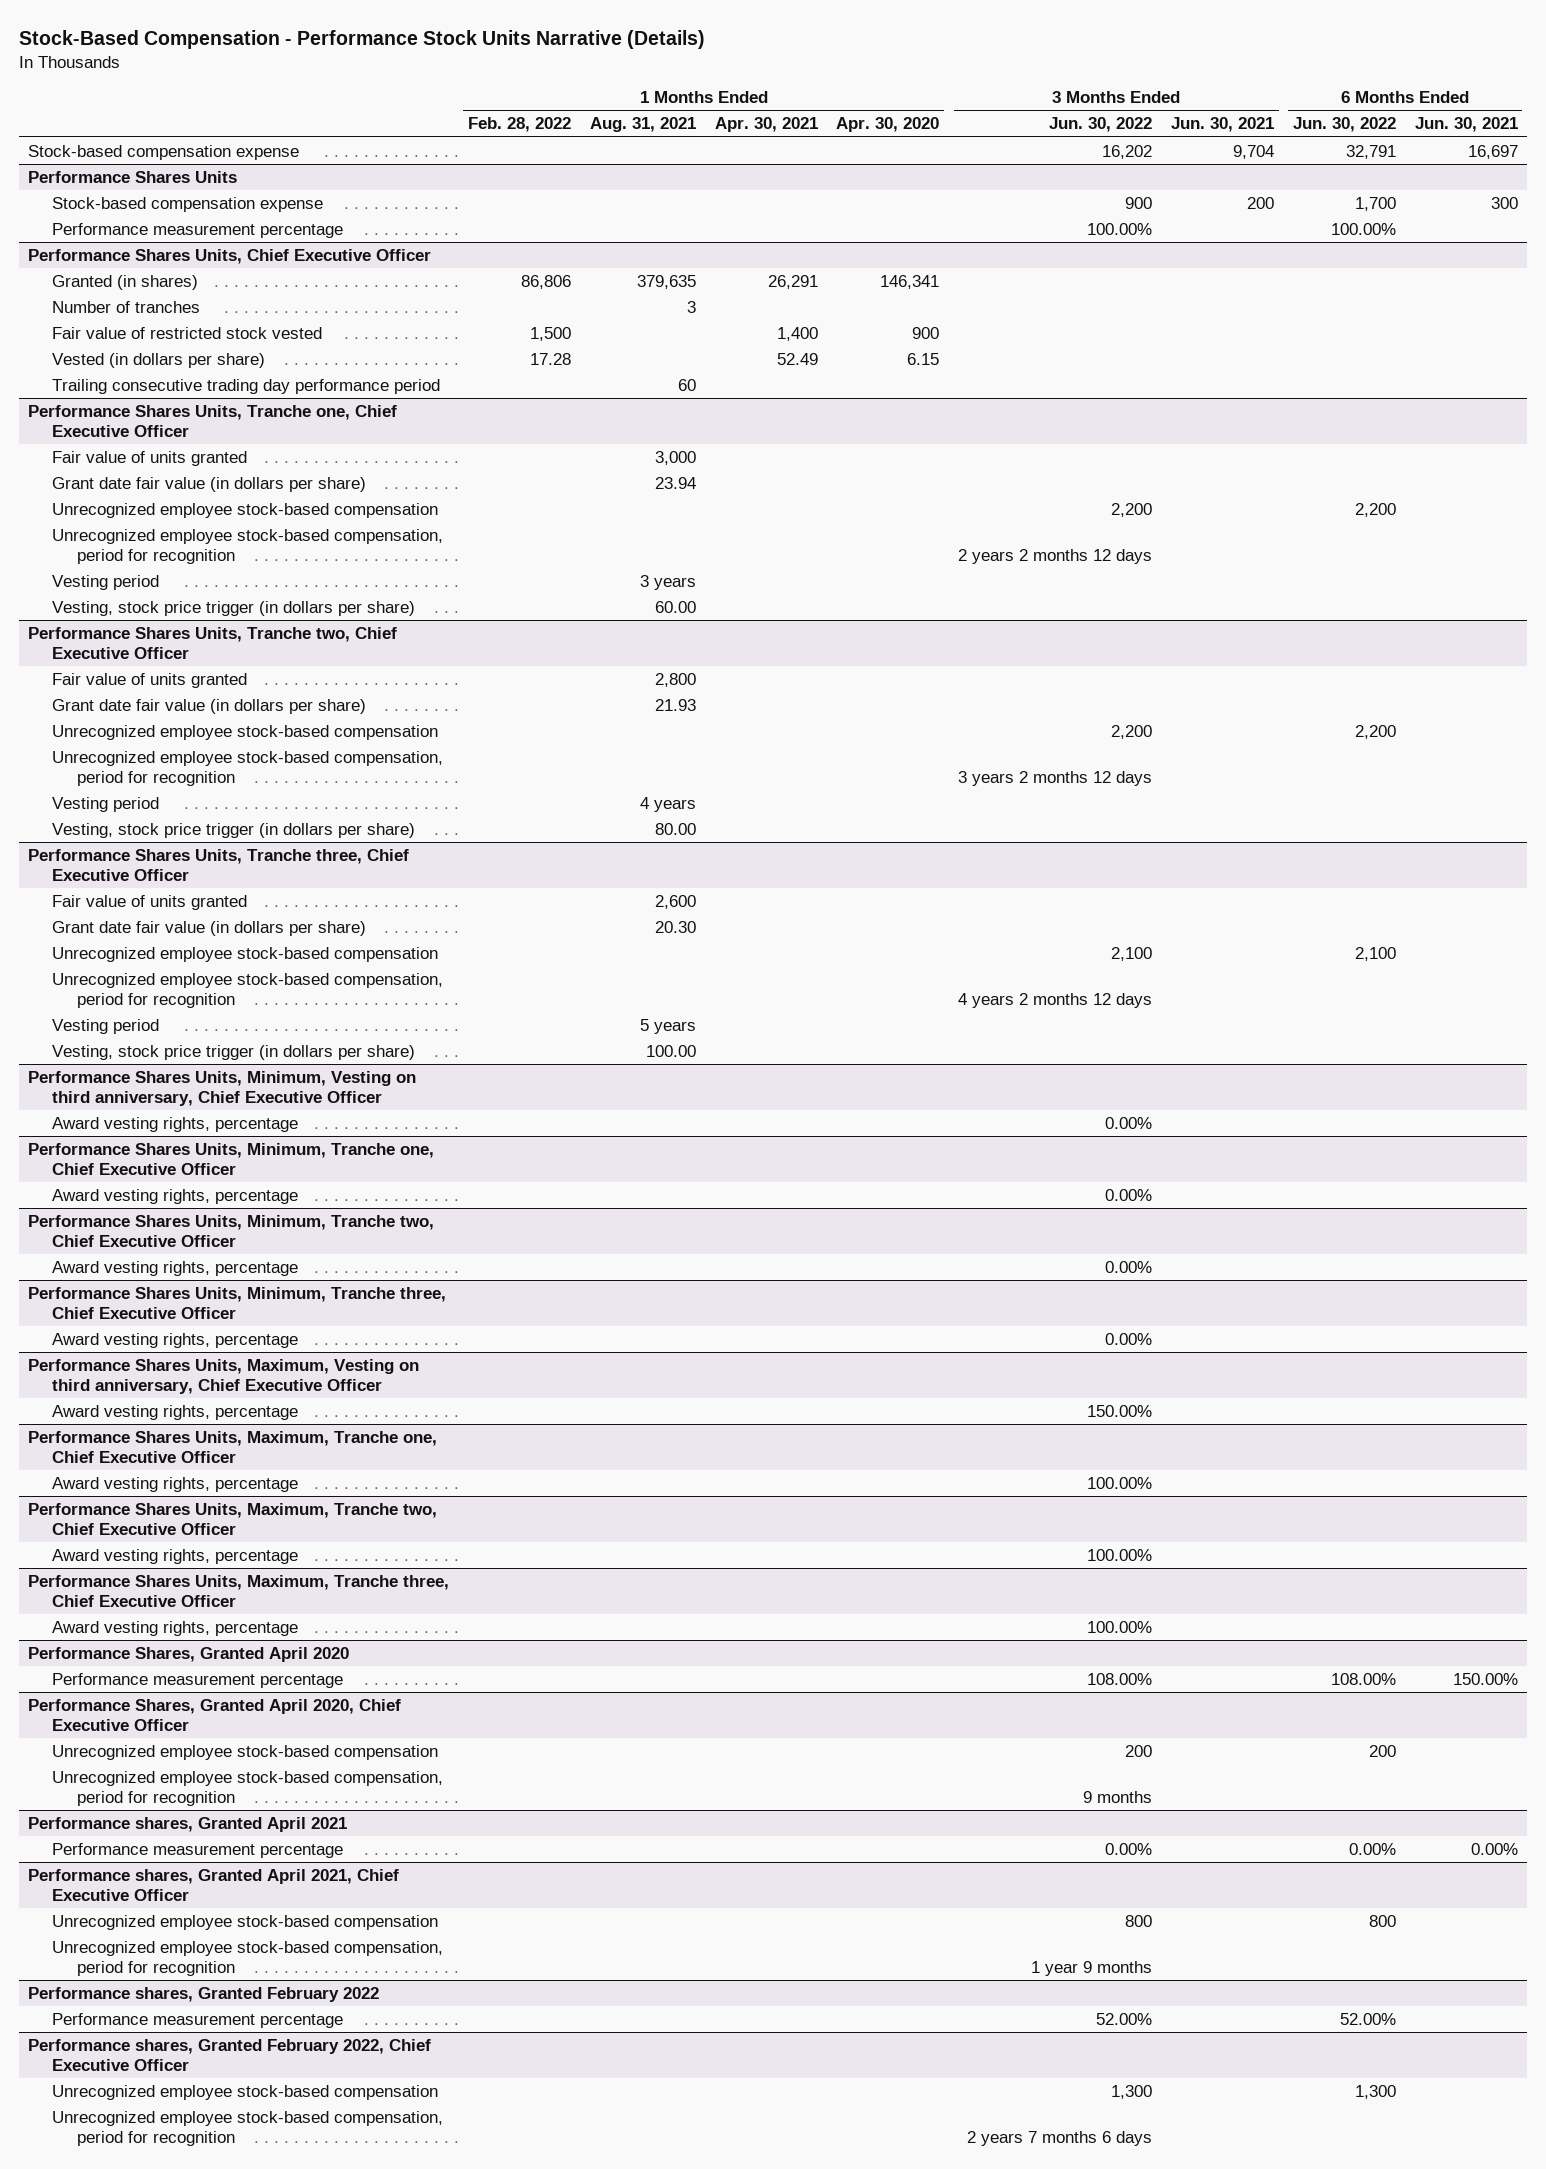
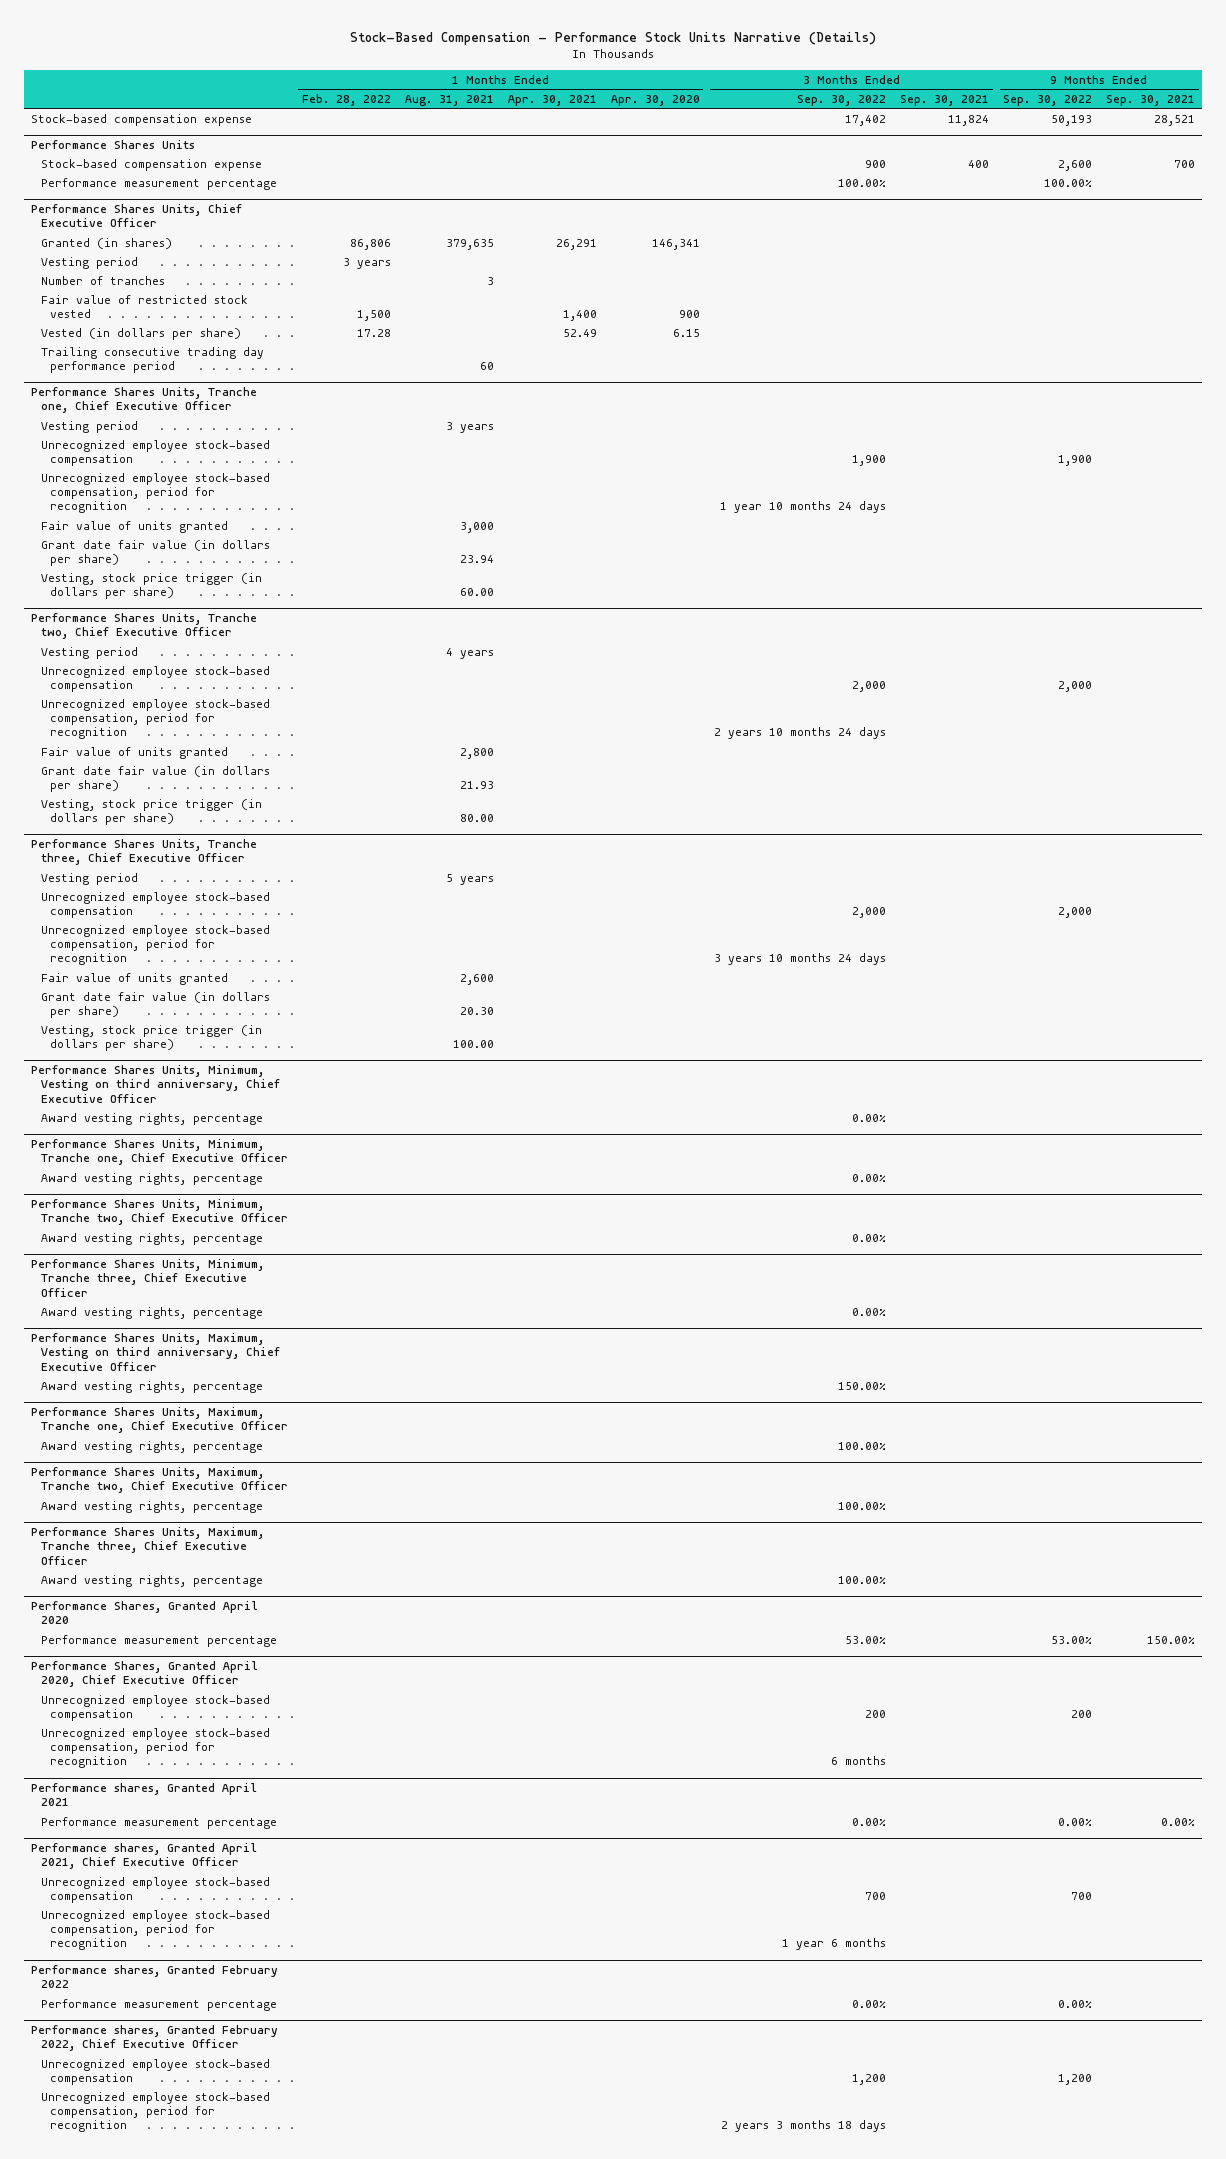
- | 1 Months Ended Feb. 28, 2022 | 1 Months Ended Aug. 31, 2021 | 1 Months Ended Apr. 30, 2021 | 1 Months Ended Apr. 30, 2020 | 3 Months Ended Jun. 30, 2022 | 3 Months Ended Jun. 30, 2021 | 6 Months Ended Jun. 30, 2022 | 6 Months Ended Jun. 30, 2021
+ | 1 Months Ended Feb. 28, 2022 | 1 Months Ended Aug. 31, 2021 | 1 Months Ended Apr. 30, 2021 | 1 Months Ended Apr. 30, 2020 | 3 Months Ended Sep. 30, 2022 | 3 Months Ended Sep. 30, 2021 | 9 Months Ended Sep. 30, 2022 | 9 Months Ended Sep. 30, 2021
@ Performance Shares Units, Chief Executive Officer
+ Vesting period | 3 years | | | | | | |
@ Performance Shares Units, Tranche one, Chief Executive Officer
moved up: Vesting period | | 3 years | | | | | |
moved down: Fair value of units granted | | 3,000 | | | | | |
moved down: Grant date fair value (in dollars per share) | | 23.94 | | | | | |
@ Performance Shares Units, Tranche two, Chief Executive Officer
moved up: Vesting period | | 4 years | | | | | |
moved down: Fair value of units granted | | 2,800 | | | | | |
moved down: Grant date fair value (in dollars per share) | | 21.93 | | | | | |
@ Performance Shares Units, Tranche three, Chief Executive Officer
moved up: Vesting period | | 5 years | | | | | |
moved down: Fair value of units granted | | 2,600 | | | | | |
moved down: Grant date fair value (in dollars per share) | | 20.30 | | | | | |

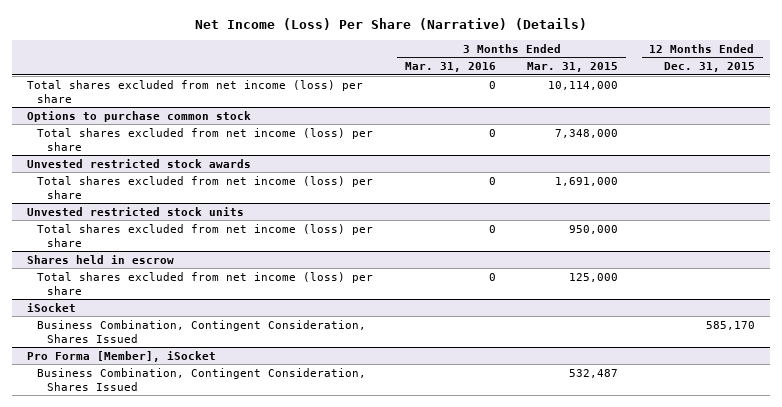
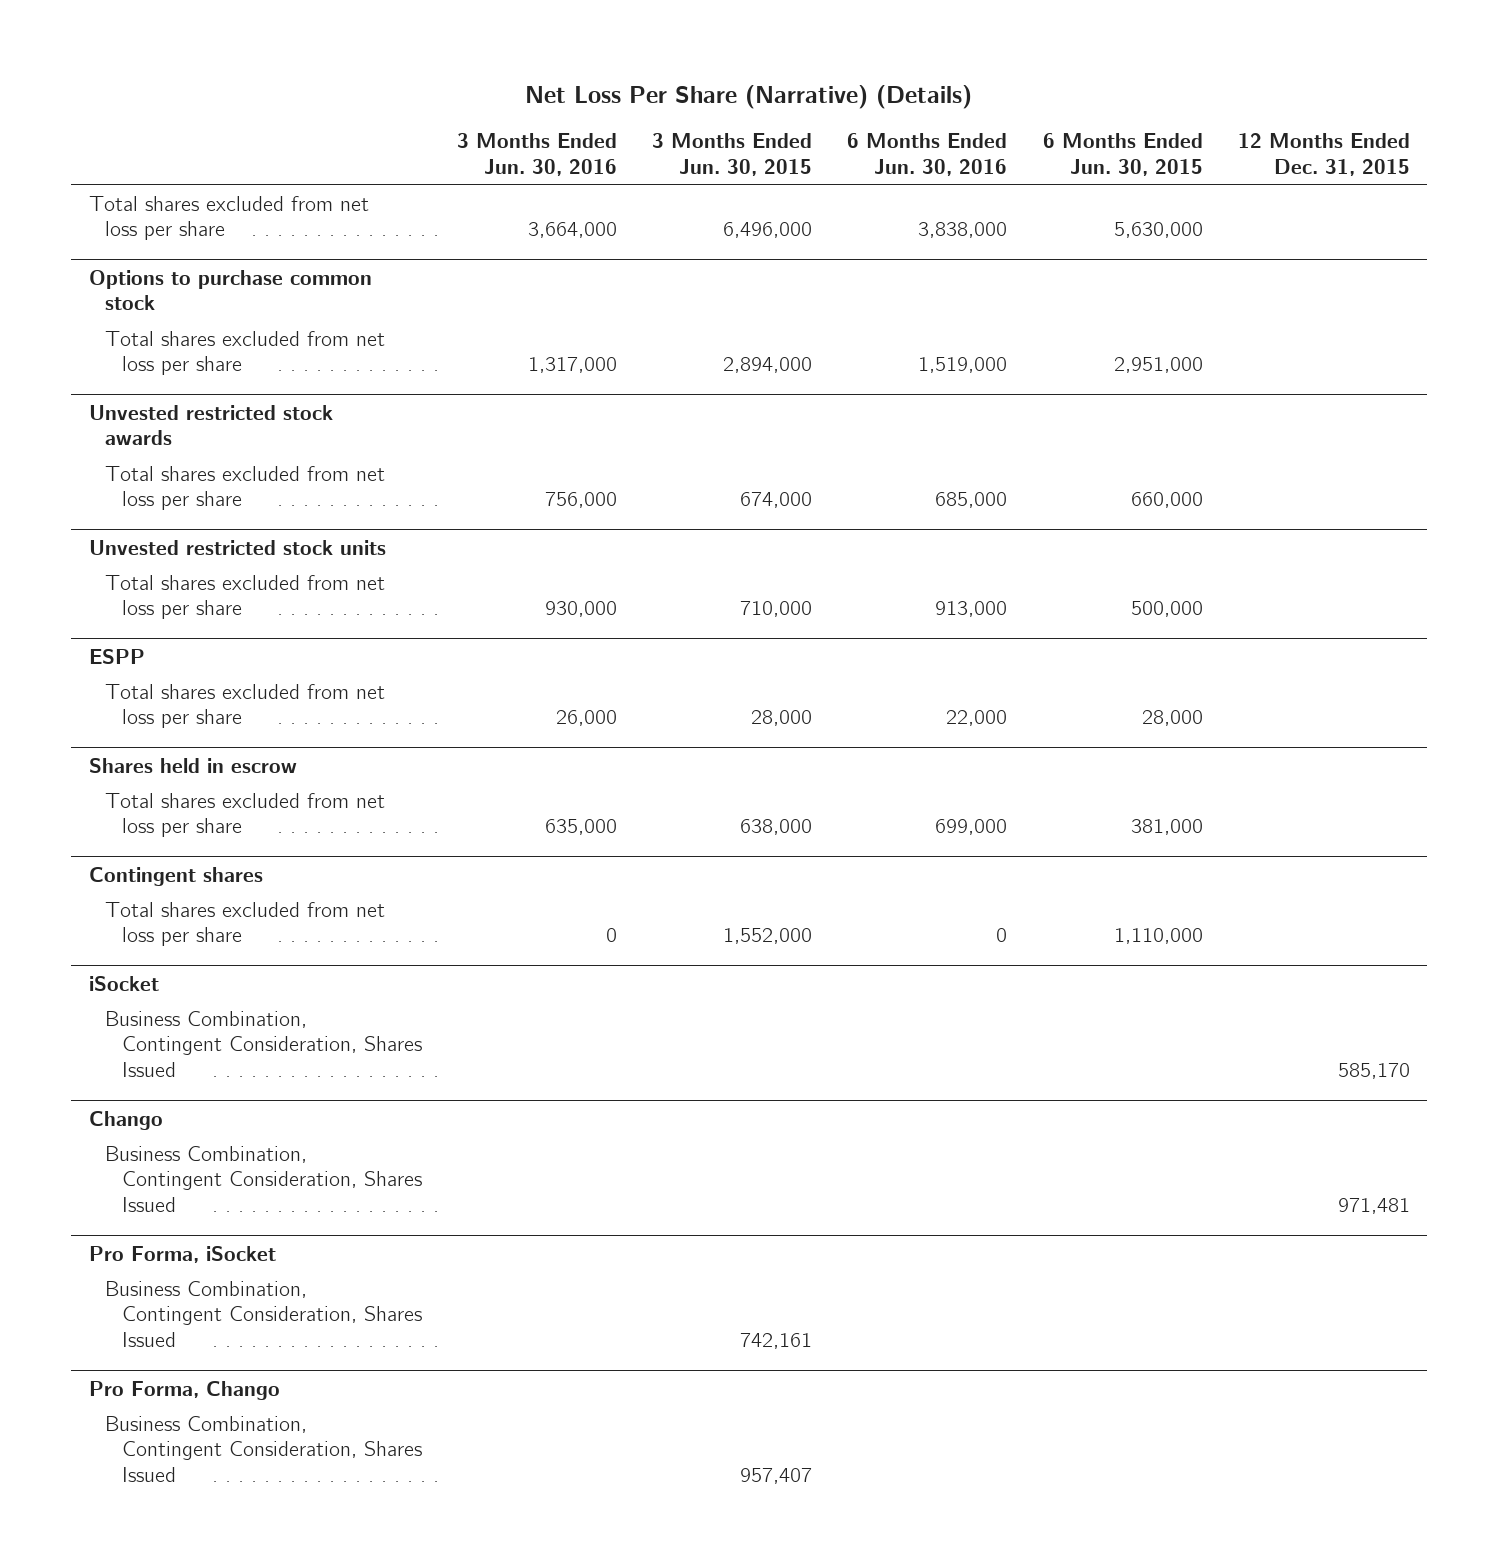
- Net Income (Loss) Per Share (Narrative) (Details)
+ Net Loss Per Share (Narrative) (Details)
- | 3 Months Ended Mar. 31, 2016 | 3 Months Ended Mar. 31, 2015 | 12 Months Ended Dec. 31, 2015
+ | 3 Months Ended Jun. 30, 2016 | 3 Months Ended Jun. 30, 2015 | 6 Months Ended Jun. 30, 2016 | 6 Months Ended Jun. 30, 2015 | 12 Months Ended Dec. 31, 2015
- Total shares excluded from net income (loss) per share | 0 | 10,114,000 |
+ Total shares excluded from net loss per share | 3,664,000 | 6,496,000 | 3,838,000 | 5,630,000 |
@ Options to purchase common stock
- Total shares excluded from net income (loss) per share | 0 | 7,348,000 |
+ Total shares excluded from net loss per share | 1,317,000 | 2,894,000 | 1,519,000 | 2,951,000 |
@ Unvested restricted stock awards
- Total shares excluded from net income (loss) per share | 0 | 1,691,000 |
+ Total shares excluded from net loss per share | 756,000 | 674,000 | 685,000 | 660,000 |
@ Unvested restricted stock units
- Total shares excluded from net income (loss) per share | 0 | 950,000 |
+ Total shares excluded from net loss per share | 930,000 | 710,000 | 913,000 | 500,000 |
+ ESPP
+ Total shares excluded from net loss per share | 26,000 | 28,000 | 22,000 | 28,000 |
@ Shares held in escrow
- Total shares excluded from net income (loss) per share | 0 | 125,000 |
+ Total shares excluded from net loss per share | 635,000 | 638,000 | 699,000 | 381,000 |
+ Contingent shares
+ Total shares excluded from net loss per share | 0 | 1,552,000 | 0 | 1,110,000 |
- Pro Forma [Member], iSocket
+ Chango
+ Business Combination, Contingent Consideration, Shares Issued | | | | | 971,481
+ Pro Forma, iSocket
+ Pro Forma, Chango
+ Business Combination, Contingent Consideration, Shares Issued | | 957,407 | | |

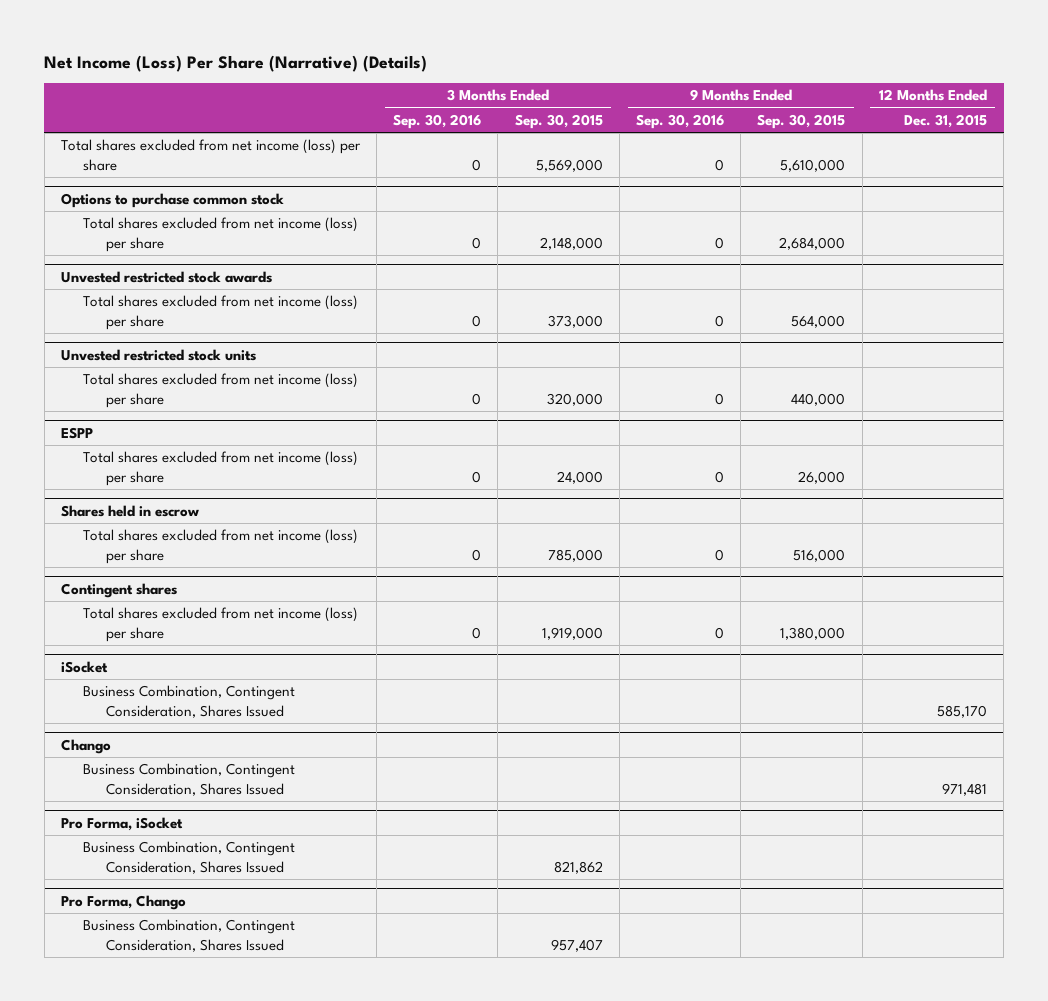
- Net Loss Per Share (Narrative) (Details)
+ Net Income (Loss) Per Share (Narrative) (Details)
- | 3 Months Ended Jun. 30, 2016 | 3 Months Ended Jun. 30, 2015 | 6 Months Ended Jun. 30, 2016 | 6 Months Ended Jun. 30, 2015 | 12 Months Ended Dec. 31, 2015
+ | 3 Months Ended Sep. 30, 2016 | 3 Months Ended Sep. 30, 2015 | 9 Months Ended Sep. 30, 2016 | 9 Months Ended Sep. 30, 2015 | 12 Months Ended Dec. 31, 2015
- Total shares excluded from net loss per share | 3,664,000 | 6,496,000 | 3,838,000 | 5,630,000 |
+ Total shares excluded from net income (loss) per share | 0 | 5,569,000 | 0 | 5,610,000 |
@ Options to purchase common stock
- Total shares excluded from net loss per share | 1,317,000 | 2,894,000 | 1,519,000 | 2,951,000 |
+ Total shares excluded from net income (loss) per share | 0 | 2,148,000 | 0 | 2,684,000 |
@ Unvested restricted stock awards
- Total shares excluded from net loss per share | 756,000 | 674,000 | 685,000 | 660,000 |
+ Total shares excluded from net income (loss) per share | 0 | 373,000 | 0 | 564,000 |
@ Unvested restricted stock units
- Total shares excluded from net loss per share | 930,000 | 710,000 | 913,000 | 500,000 |
+ Total shares excluded from net income (loss) per share | 0 | 320,000 | 0 | 440,000 |
@ ESPP
- Total shares excluded from net loss per share | 26,000 | 28,000 | 22,000 | 28,000 |
+ Total shares excluded from net income (loss) per share | 0 | 24,000 | 0 | 26,000 |
@ Shares held in escrow
- Total shares excluded from net loss per share | 635,000 | 638,000 | 699,000 | 381,000 |
+ Total shares excluded from net income (loss) per share | 0 | 785,000 | 0 | 516,000 |
@ Contingent shares
- Total shares excluded from net loss per share | 0 | 1,552,000 | 0 | 1,110,000 |
+ Total shares excluded from net income (loss) per share | 0 | 1,919,000 | 0 | 1,380,000 |

